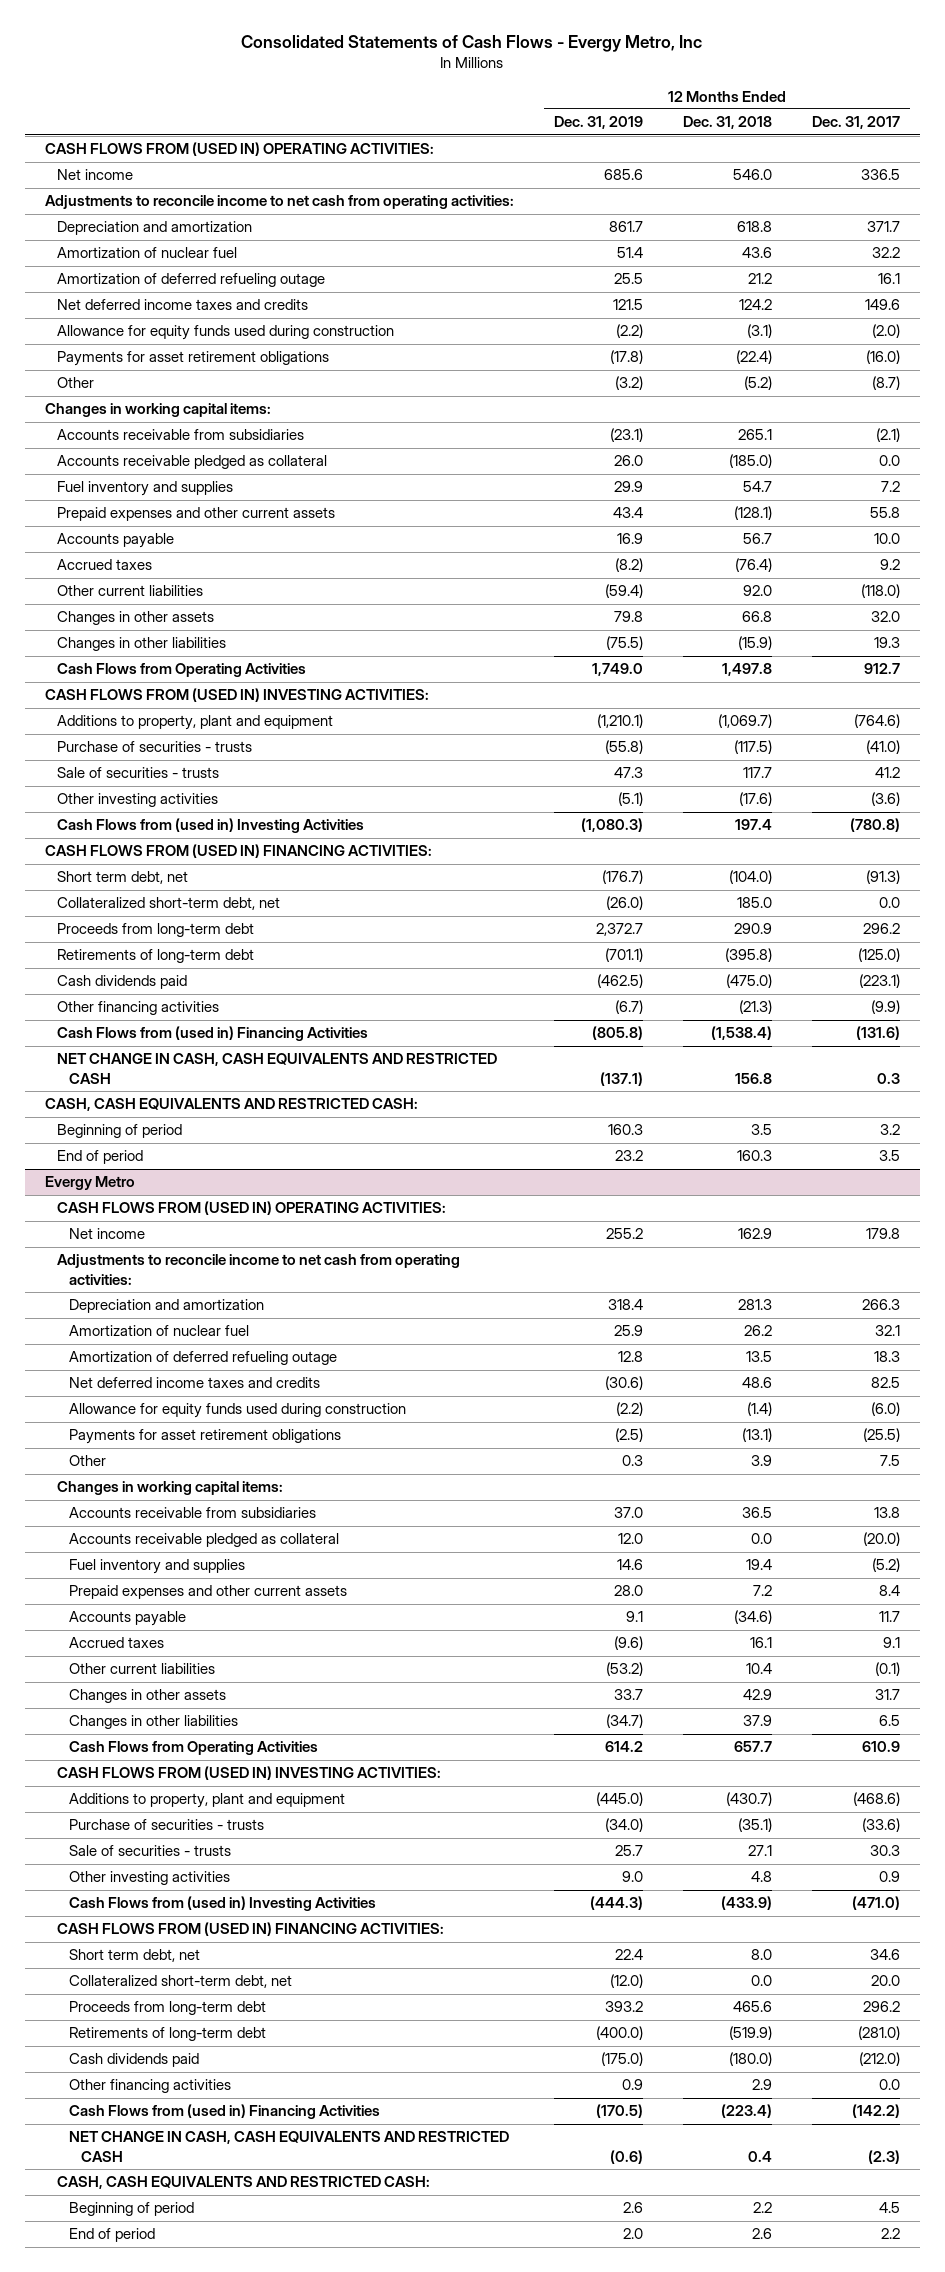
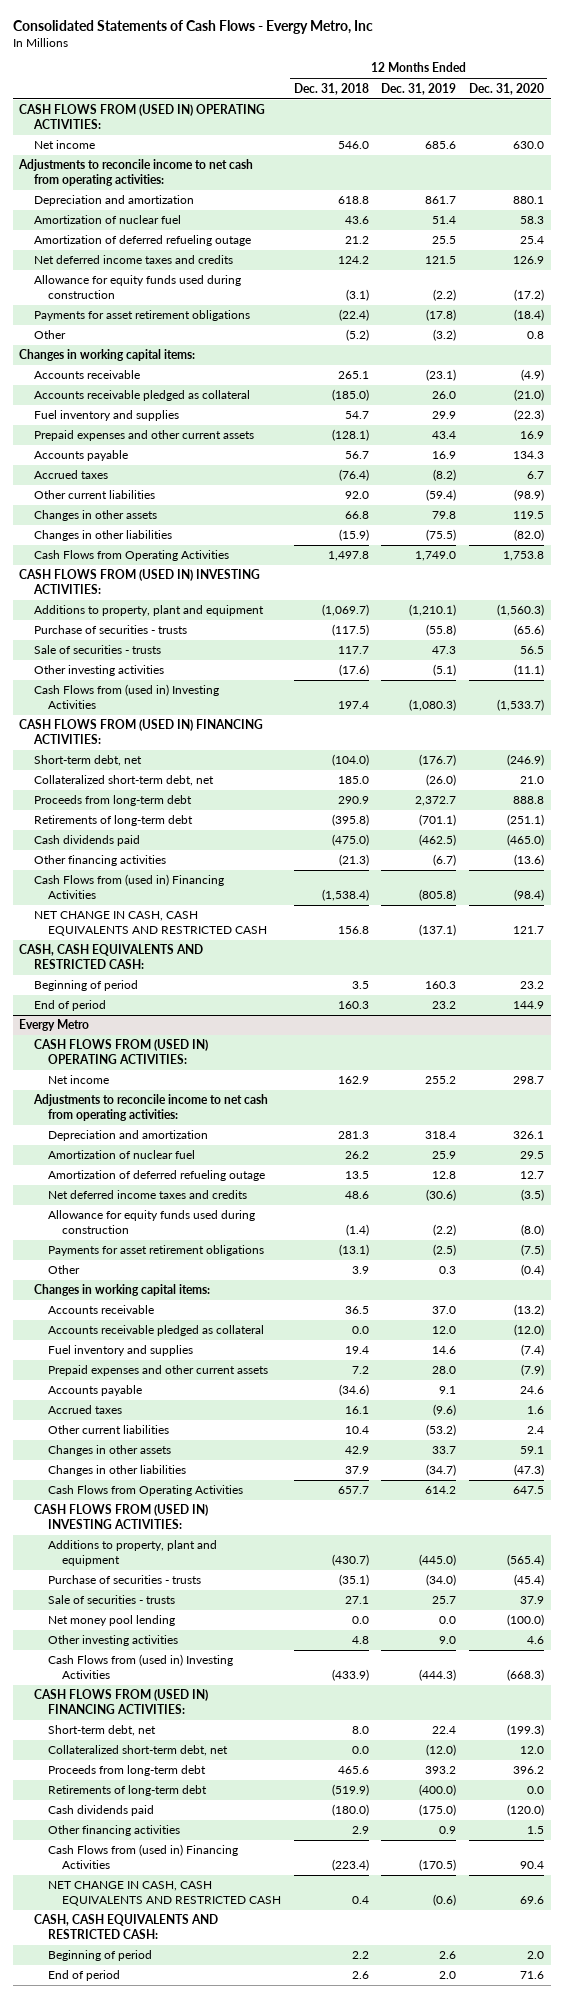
- | 12 Months Ended Dec. 31, 2019 | 12 Months Ended Dec. 31, 2018 | 12 Months Ended Dec. 31, 2017
+ | 12 Months Ended Dec. 31, 2018 | 12 Months Ended Dec. 31, 2019 | 12 Months Ended Dec. 31, 2020
- Accounts receivable from subsidiaries | (23.1) | 265.1 | (2.1)
+ Accounts receivable | 265.1 | (23.1) | (4.9)
- Short term debt, net | (176.7) | (104.0) | (91.3)
+ Short-term debt, net | (104.0) | (176.7) | (246.9)
@ Evergy Metro
- Accounts receivable from subsidiaries | 37.0 | 36.5 | 13.8
+ Accounts receivable | 36.5 | 37.0 | (13.2)
+ Net money pool lending | 0.0 | 0.0 | (100.0)
- Short term debt, net | 22.4 | 8.0 | 34.6
+ Short-term debt, net | 8.0 | 22.4 | (199.3)

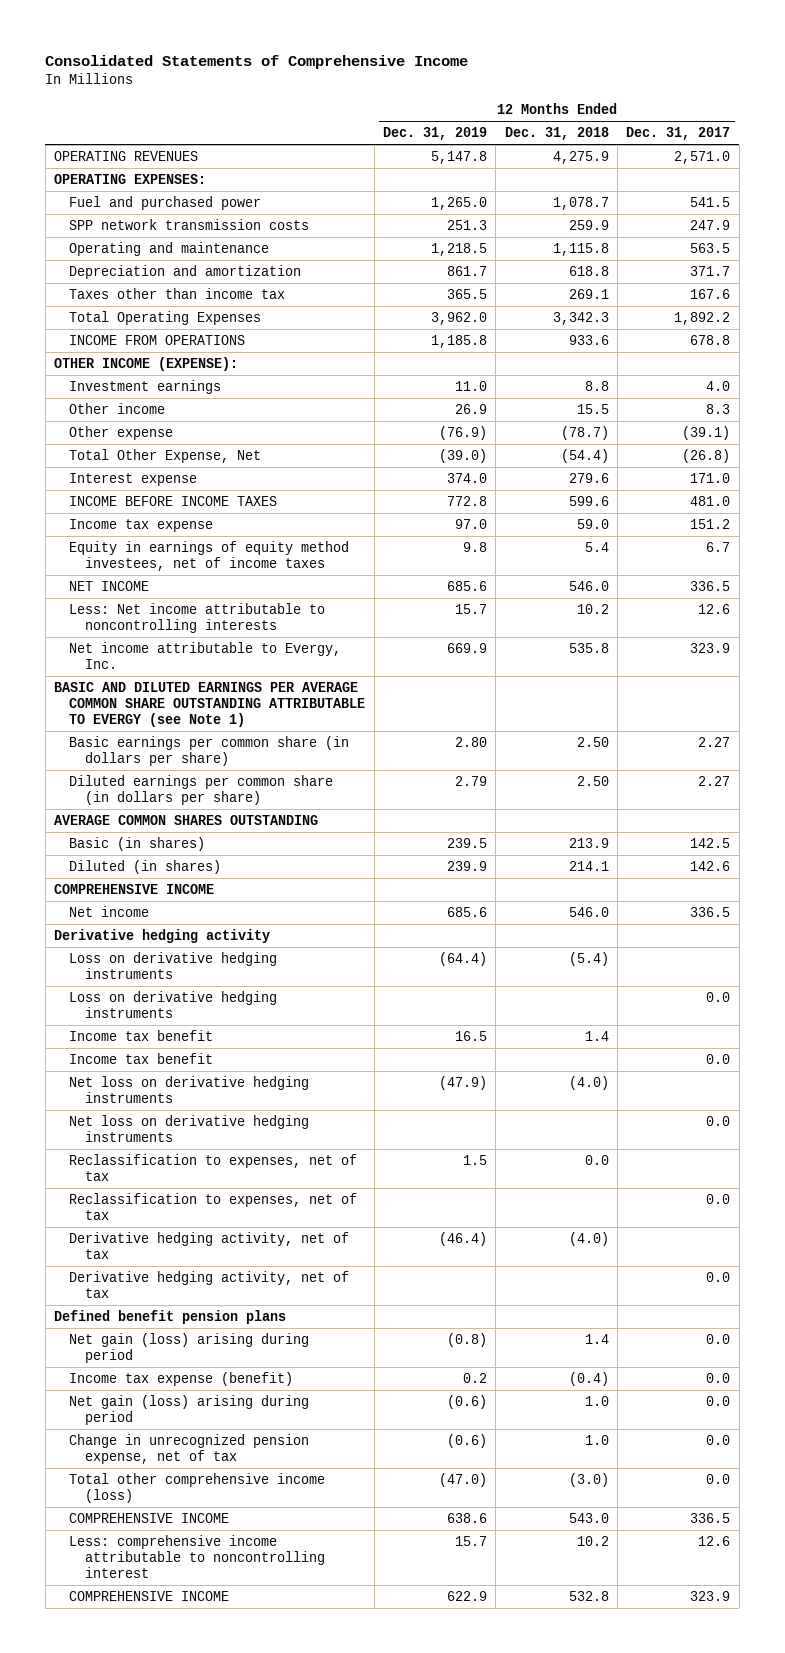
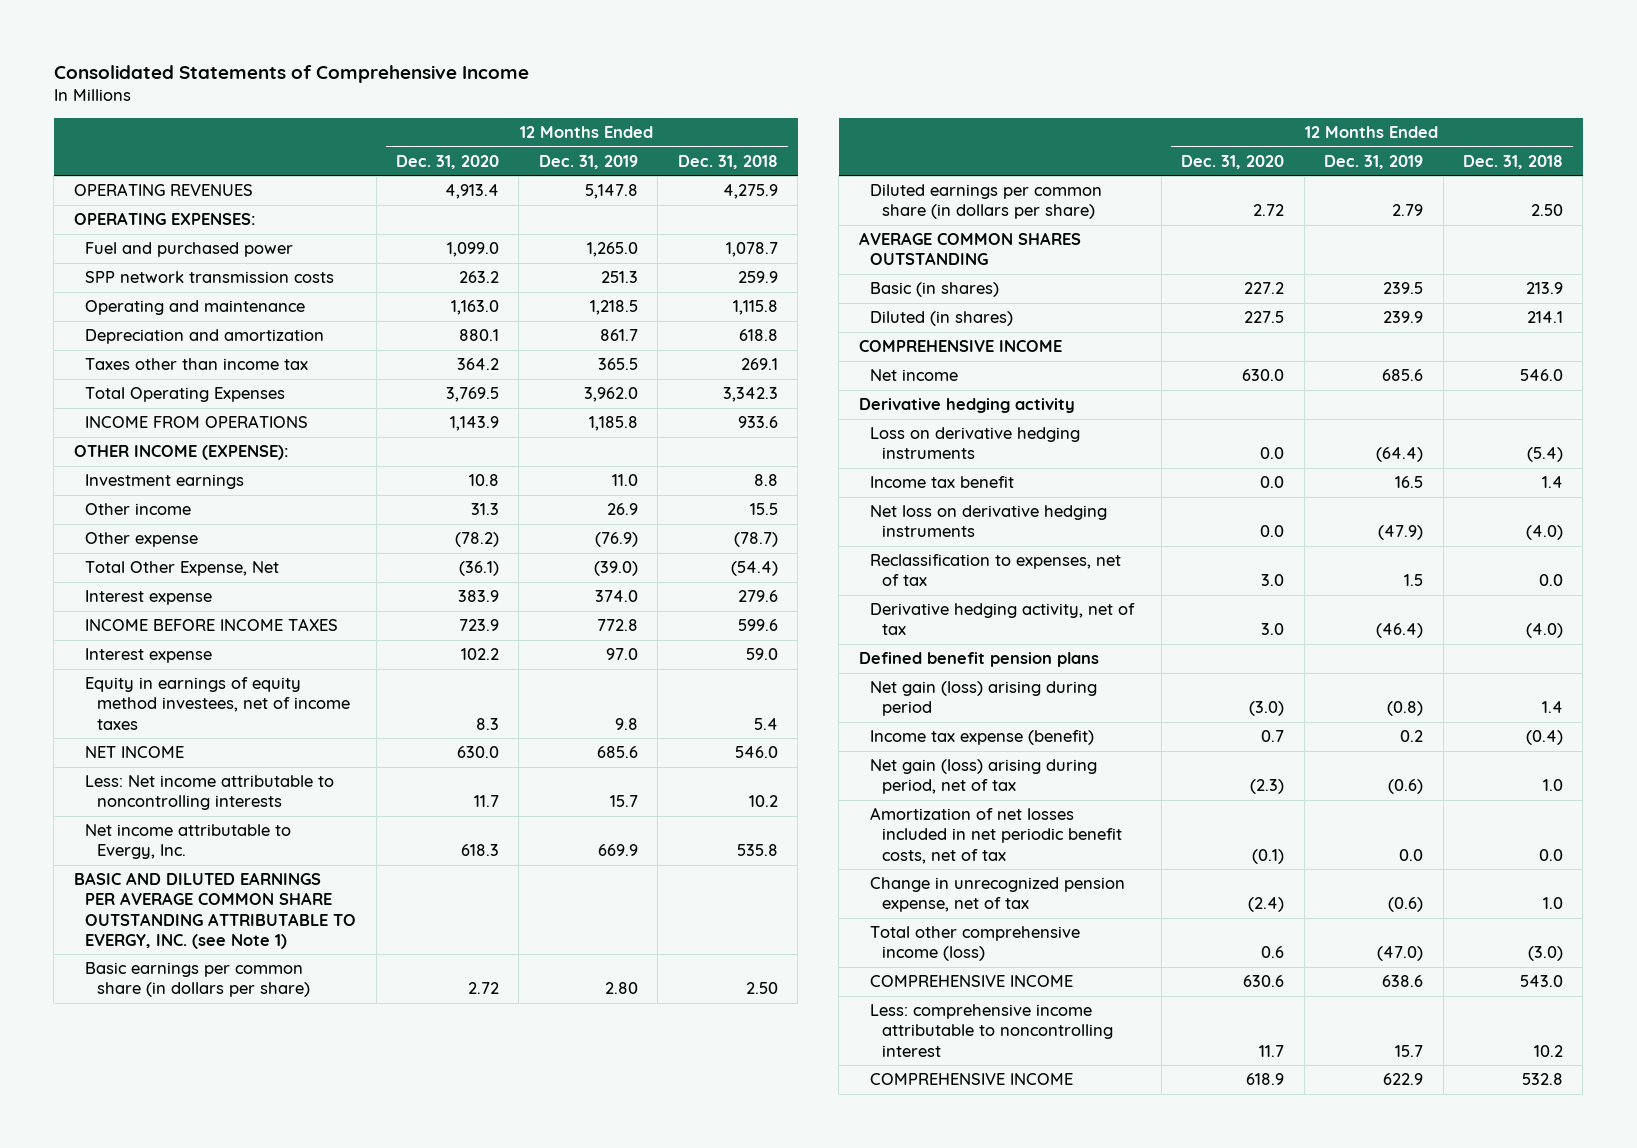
- | 12 Months Ended Dec. 31, 2019 | 12 Months Ended Dec. 31, 2018 | 12 Months Ended Dec. 31, 2017
+ | 12 Months Ended Dec. 31, 2020 | 12 Months Ended Dec. 31, 2019 | 12 Months Ended Dec. 31, 2018
- Income tax expense | 97.0 | 59.0 | 151.2
+ Interest expense | 102.2 | 97.0 | 59.0
- BASIC AND DILUTED EARNINGS PER AVERAGE COMMON SHARE OUTSTANDING ATTRIBUTABLE TO EVERGY (see Note 1)
+ BASIC AND DILUTED EARNINGS PER AVERAGE COMMON SHARE OUTSTANDING ATTRIBUTABLE TO EVERGY, INC. (see Note 1)
- Loss on derivative hedging instruments | | | 0.0
- Income tax benefit | | | 0.0
- Net loss on derivative hedging instruments | | | 0.0
- Reclassification to expenses, net of tax | | | 0.0
- Derivative hedging activity, net of tax | | | 0.0
- Net gain (loss) arising during period | (0.6) | 1.0 | 0.0
+ Net gain (loss) arising during period, net of tax | (2.3) | (0.6) | 1.0
+ Amortization of net losses included in net periodic benefit costs, net of tax | (0.1) | 0.0 | 0.0

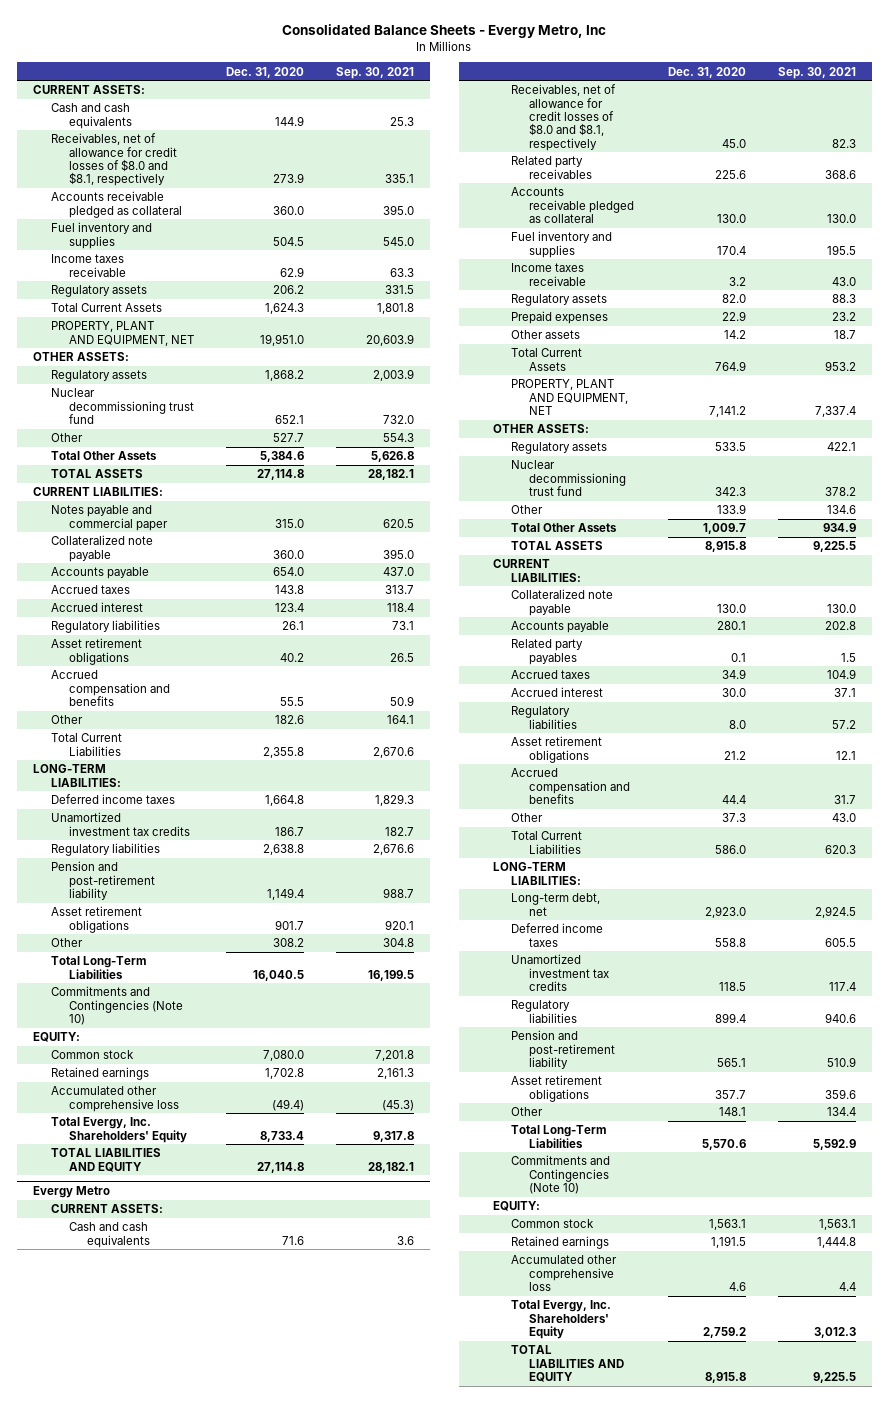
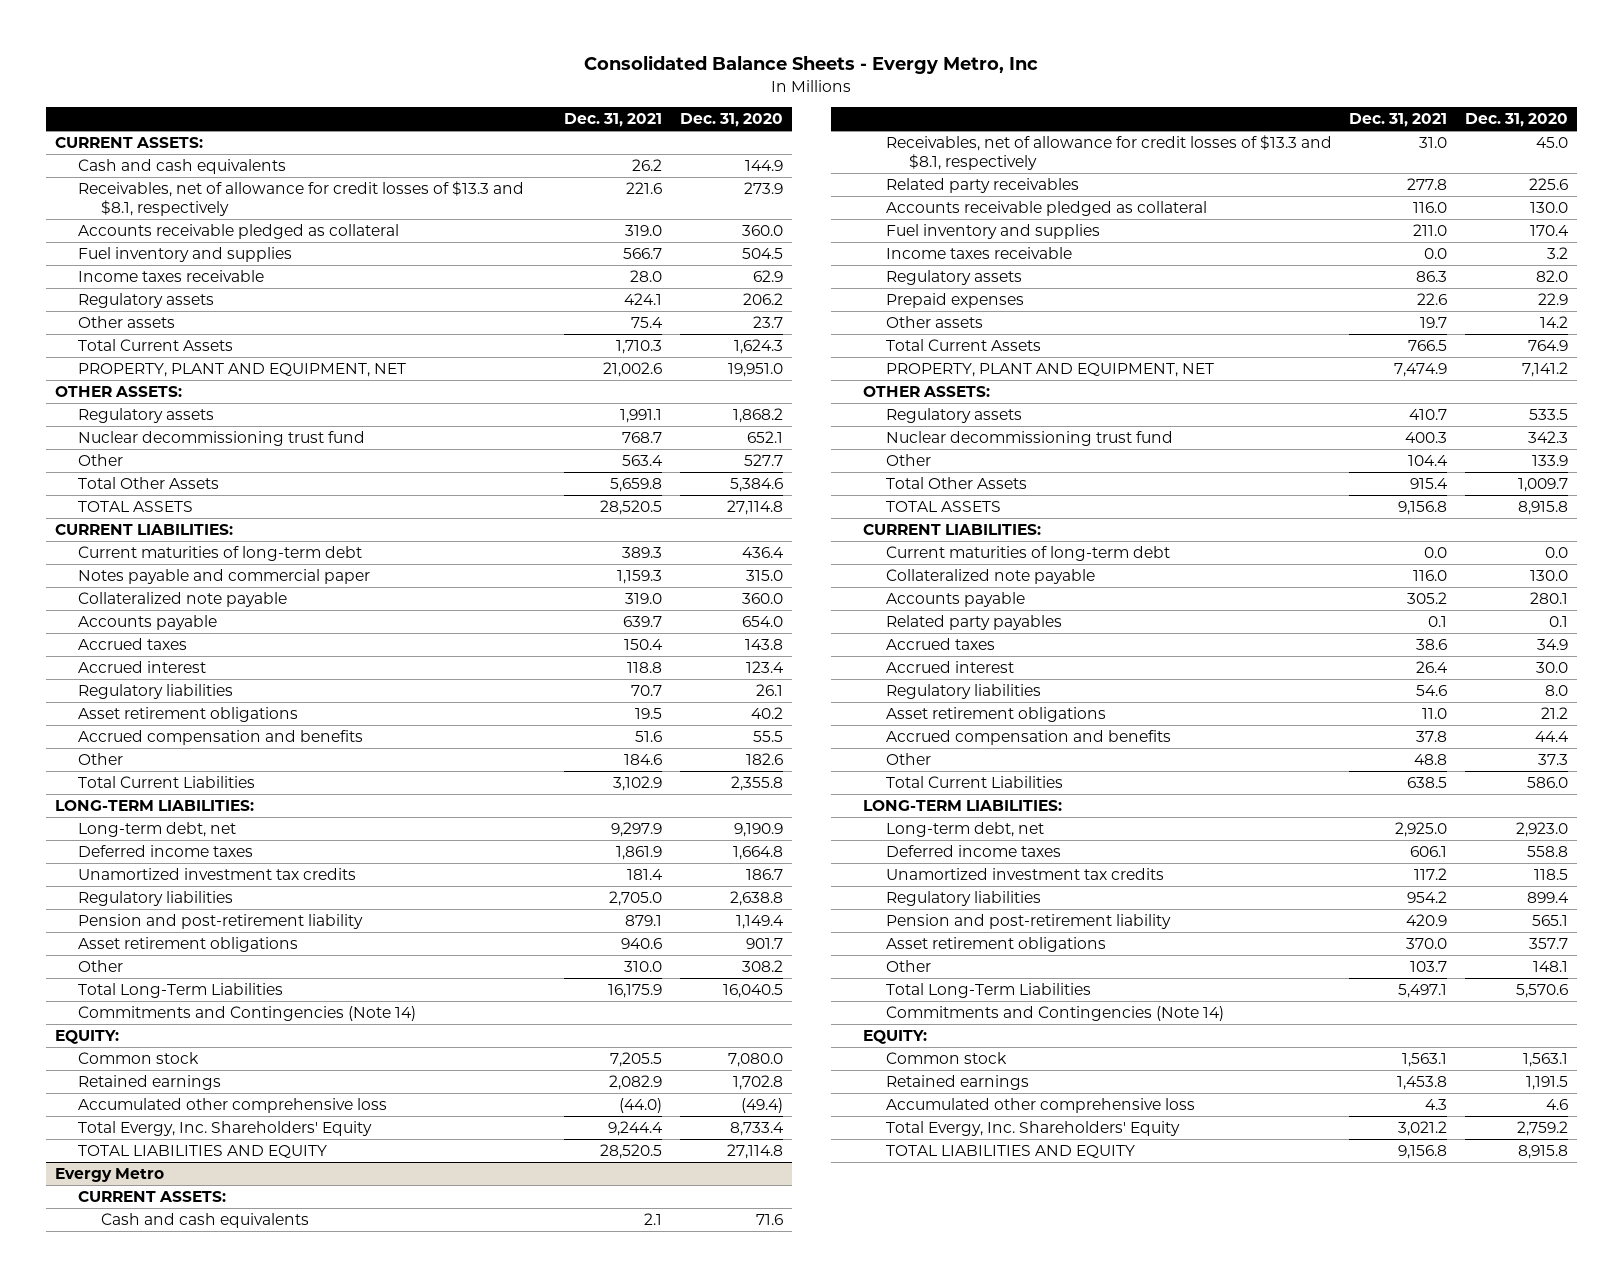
- | Dec. 31, 2020 | Sep. 30, 2021
+ | Dec. 31, 2021 | Dec. 31, 2020
- Receivables, net of allowance for credit losses of $8.0 and $8.1, respectively | 273.9 | 335.1
+ Receivables, net of allowance for credit losses of $13.3 and $8.1, respectively | 221.6 | 273.9
+ Other assets | 75.4 | 23.7
+ Current maturities of long-term debt | 389.3 | 436.4
+ Long-term debt, net | 9,297.9 | 9,190.9
- Commitments and Contingencies (Note 10)
+ Commitments and Contingencies (Note 14)
@ Evergy Metro
- Receivables, net of allowance for credit losses of $8.0 and $8.1, respectively | 45.0 | 82.3
+ Receivables, net of allowance for credit losses of $13.3 and $8.1, respectively | 31.0 | 45.0
+ Current maturities of long-term debt | 0.0 | 0.0
- Commitments and Contingencies (Note 10)
+ Commitments and Contingencies (Note 14)

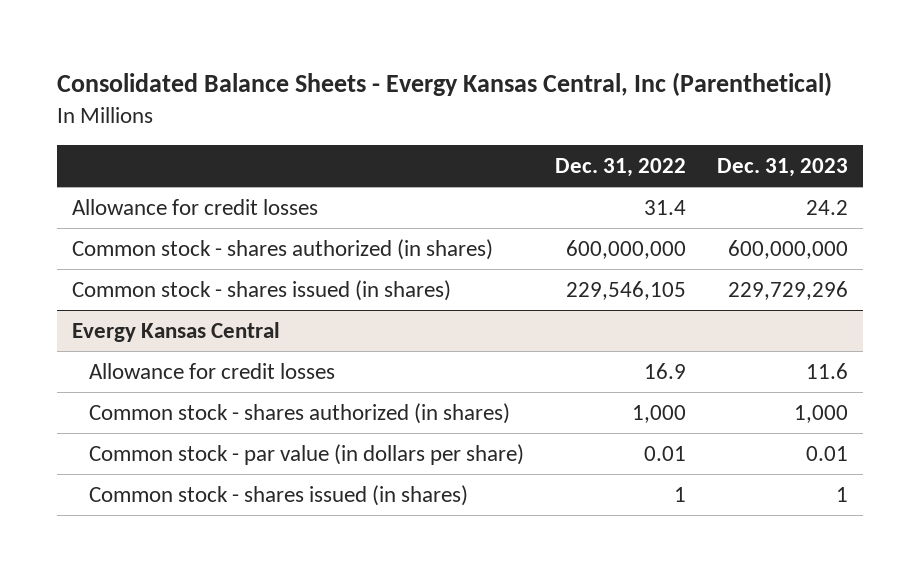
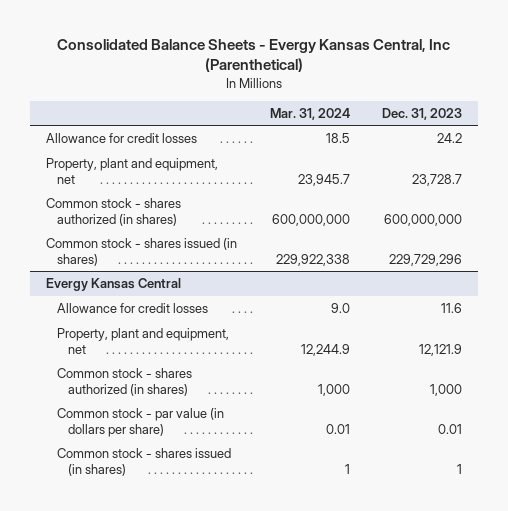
- | Dec. 31, 2022 | Dec. 31, 2023
+ | Mar. 31, 2024 | Dec. 31, 2023
+ Property, plant and equipment, net | 23,945.7 | 23,728.7
@ Evergy Kansas Central
+ Property, plant and equipment, net | 12,244.9 | 12,121.9

